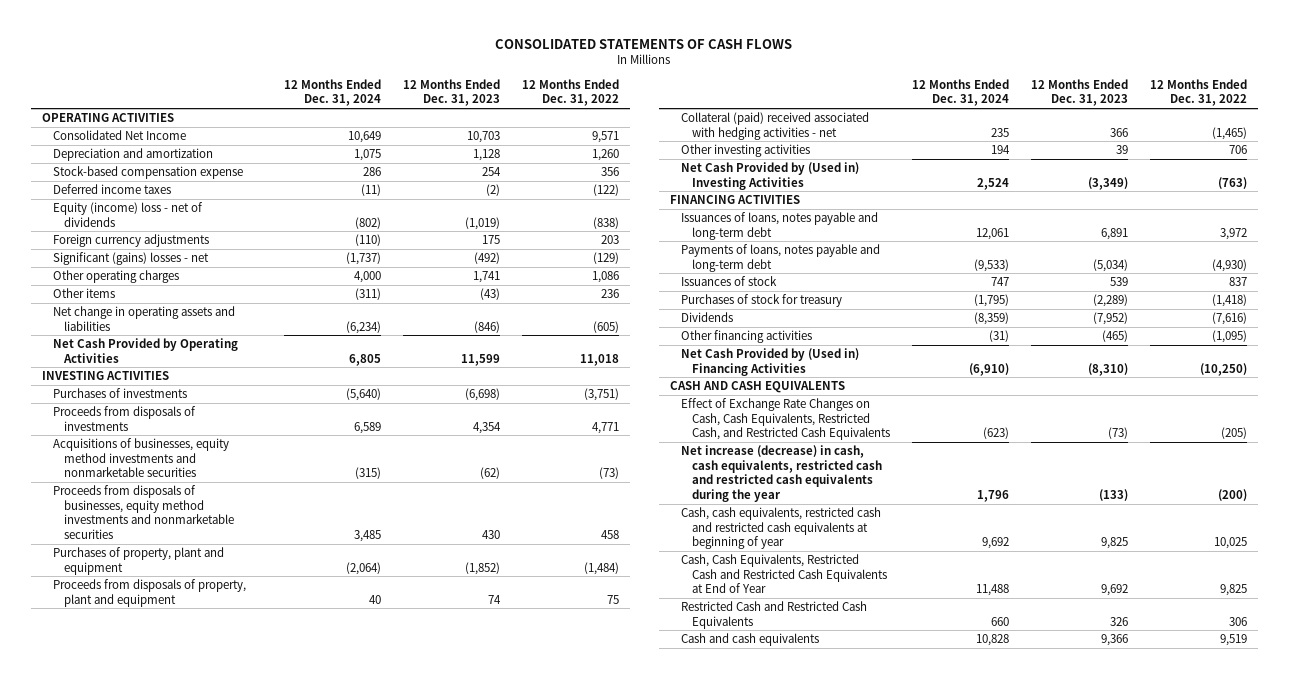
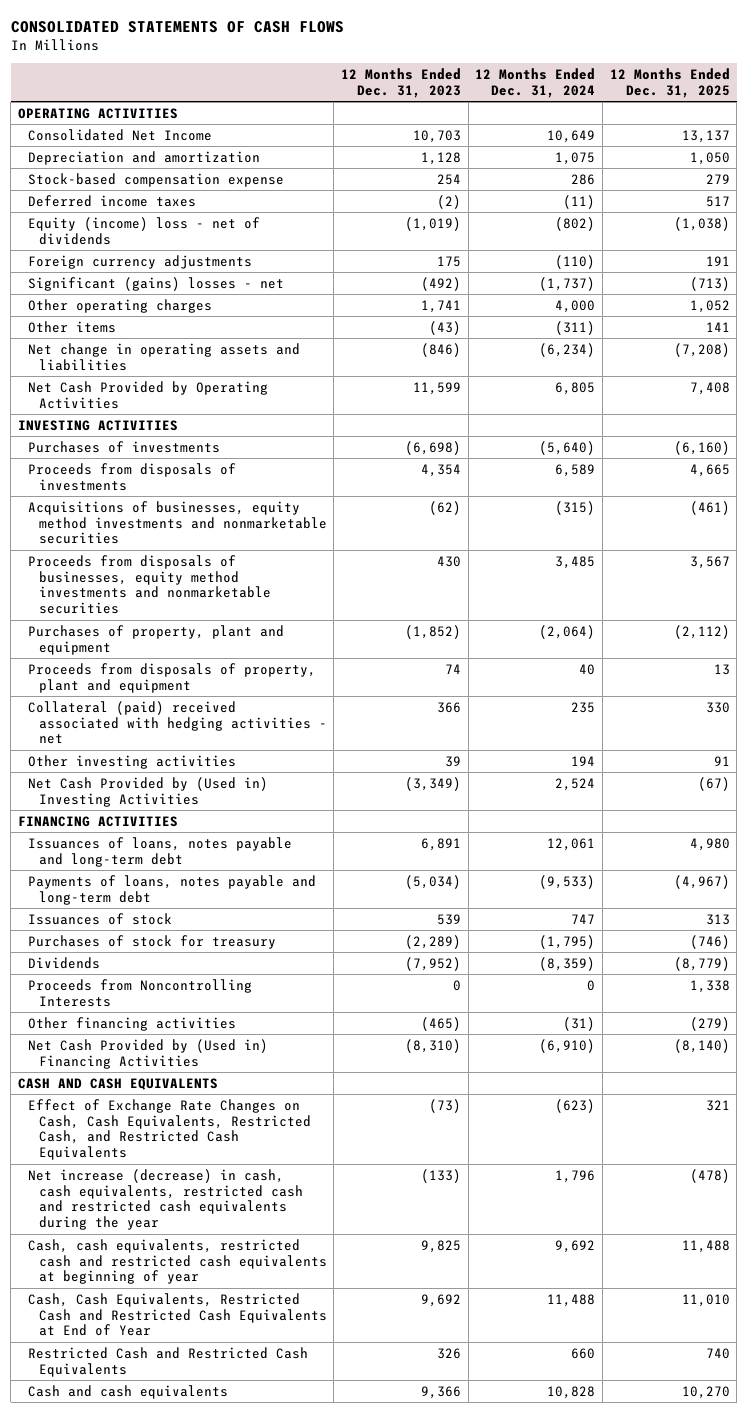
- | 12 Months Ended Dec. 31, 2024 | 12 Months Ended Dec. 31, 2023 | 12 Months Ended Dec. 31, 2022
+ | 12 Months Ended Dec. 31, 2023 | 12 Months Ended Dec. 31, 2024 | 12 Months Ended Dec. 31, 2025
+ Proceeds from Noncontrolling Interests | 0 | 0 | 1,338

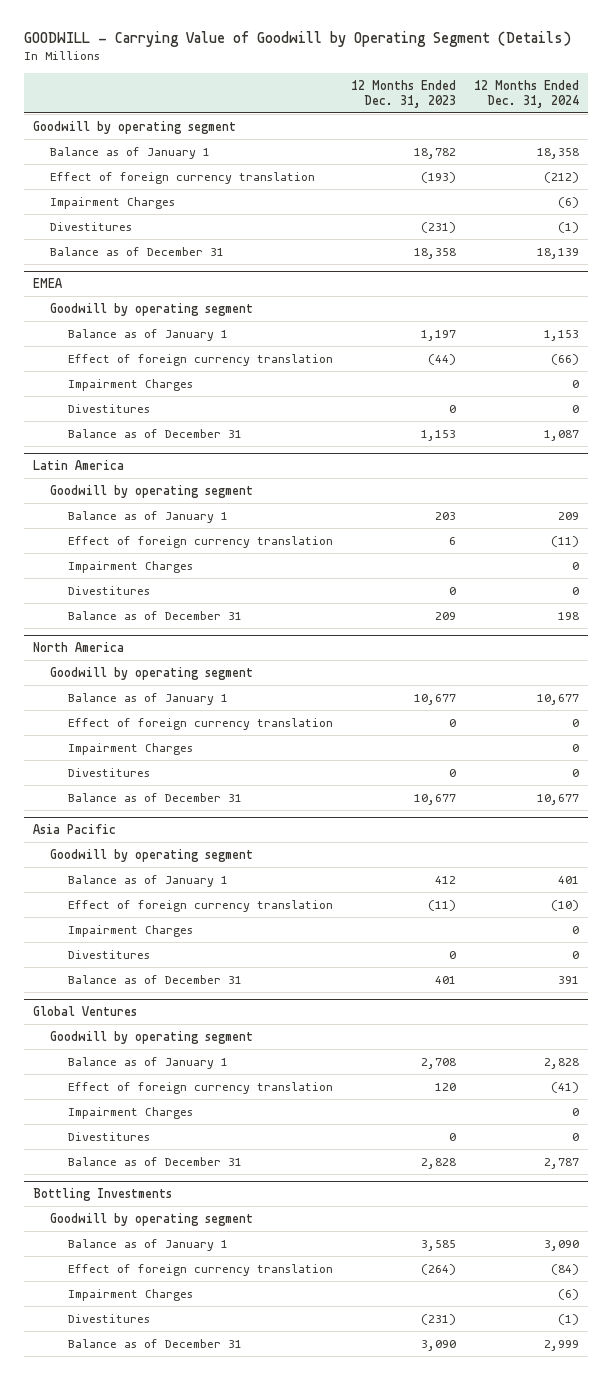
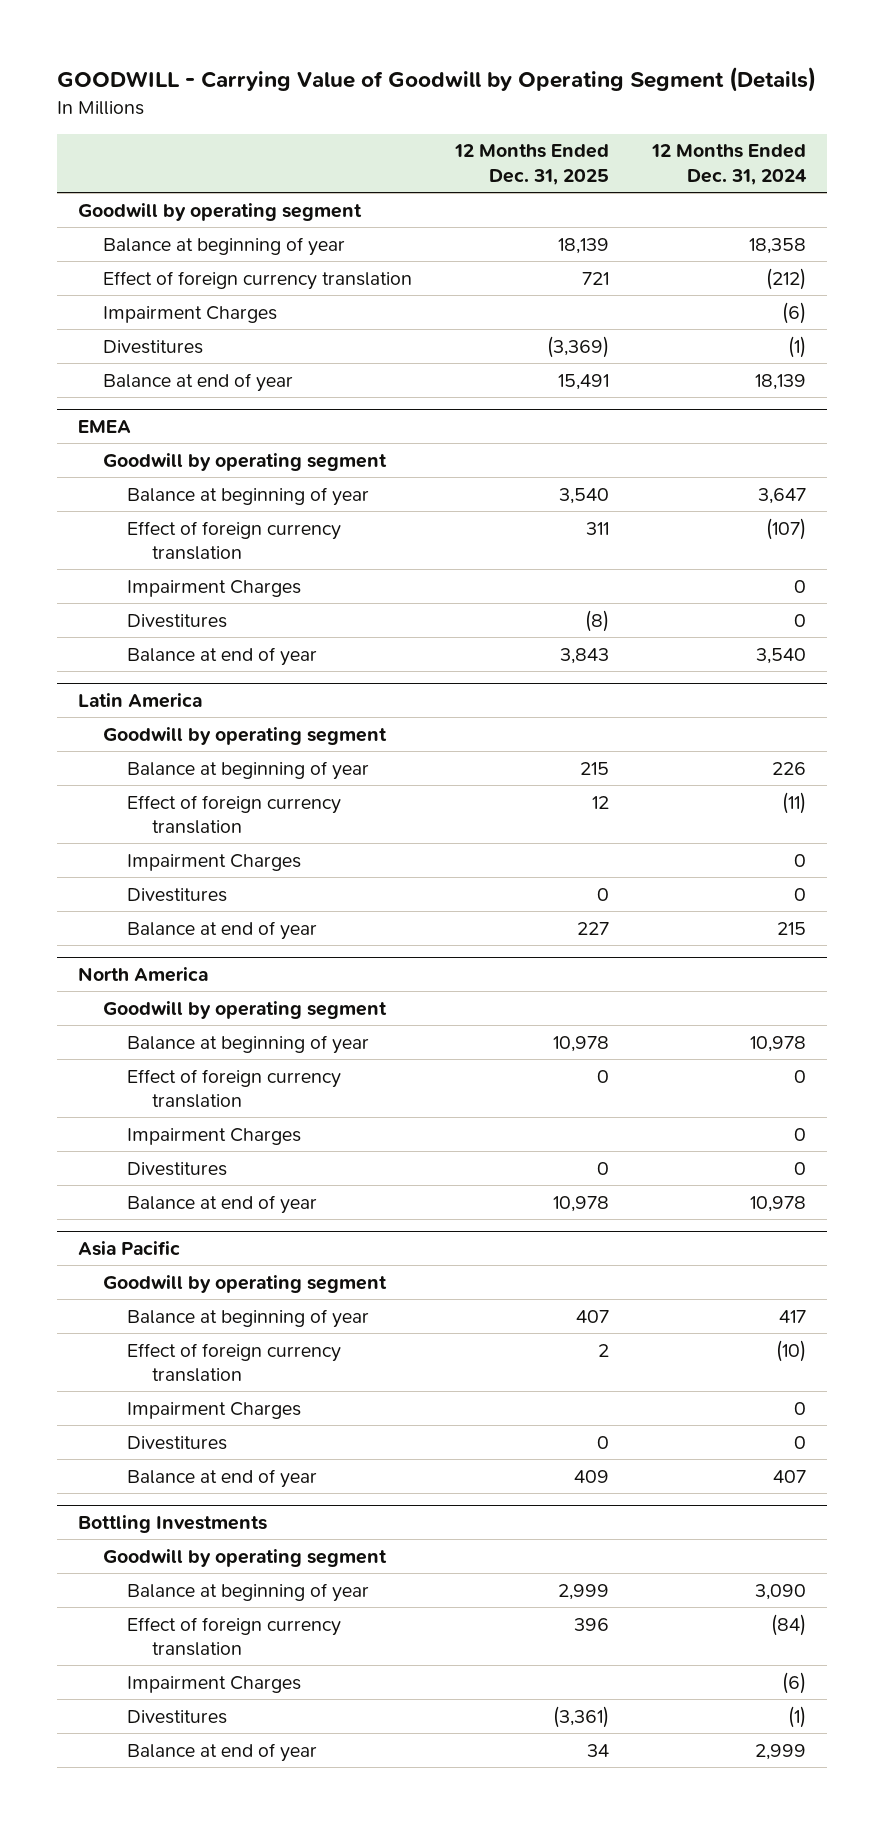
- | 12 Months Ended Dec. 31, 2023 | 12 Months Ended Dec. 31, 2024
+ | 12 Months Ended Dec. 31, 2025 | 12 Months Ended Dec. 31, 2024
- Balance as of January 1 | 18,782 | 18,358
+ Balance at beginning of year | 18,139 | 18,358
- Balance as of December 31 | 18,358 | 18,139
+ Balance at end of year | 15,491 | 18,139
@ EMEA
- Balance as of January 1 | 1,197 | 1,153
- Effect of foreign currency translation | (44) | (66)
+ Balance at beginning of year | 3,540 | 3,647
+ Effect of foreign currency translation | 311 | (107)
- Balance as of December 31 | 1,153 | 1,087
+ Balance at end of year | 3,843 | 3,540
@ Latin America
- Balance as of January 1 | 203 | 209
+ Balance at beginning of year | 215 | 226
- Balance as of December 31 | 209 | 198
+ Balance at end of year | 227 | 215
@ North America
- Balance as of January 1 | 10,677 | 10,677
+ Balance at beginning of year | 10,978 | 10,978
- Balance as of December 31 | 10,677 | 10,677
+ Balance at end of year | 10,978 | 10,978
@ Asia Pacific
- Balance as of January 1 | 412 | 401
+ Balance at beginning of year | 407 | 417
- Balance as of December 31 | 401 | 391
- Global Ventures
- Goodwill by operating segment
- Balance as of January 1 | 2,708 | 2,828
- Effect of foreign currency translation | 120 | (41)
- Impairment Charges | | 0
- Divestitures | 0 | 0
- Balance as of December 31 | 2,828 | 2,787
@ Asia Pacific
+ Balance at end of year | 409 | 407
@ Bottling Investments
- Balance as of January 1 | 3,585 | 3,090
+ Balance at beginning of year | 2,999 | 3,090
- Balance as of December 31 | 3,090 | 2,999
+ Balance at end of year | 34 | 2,999

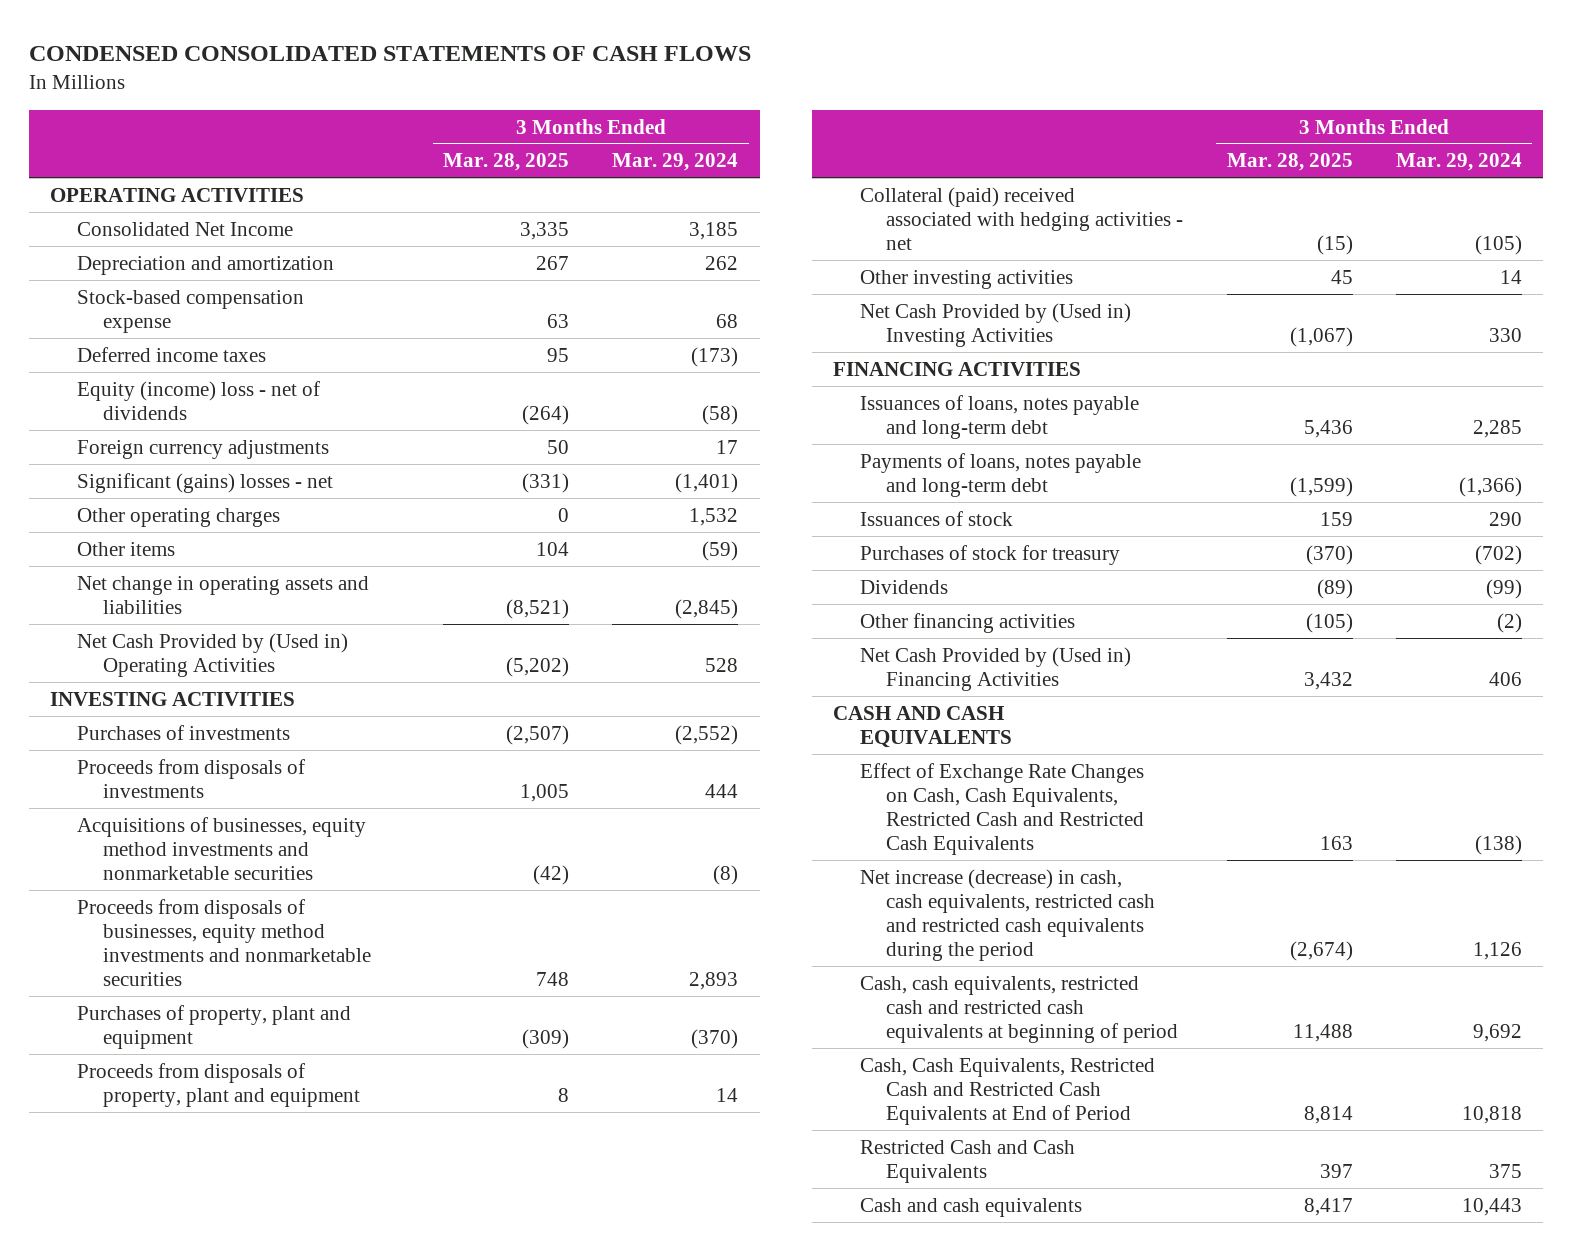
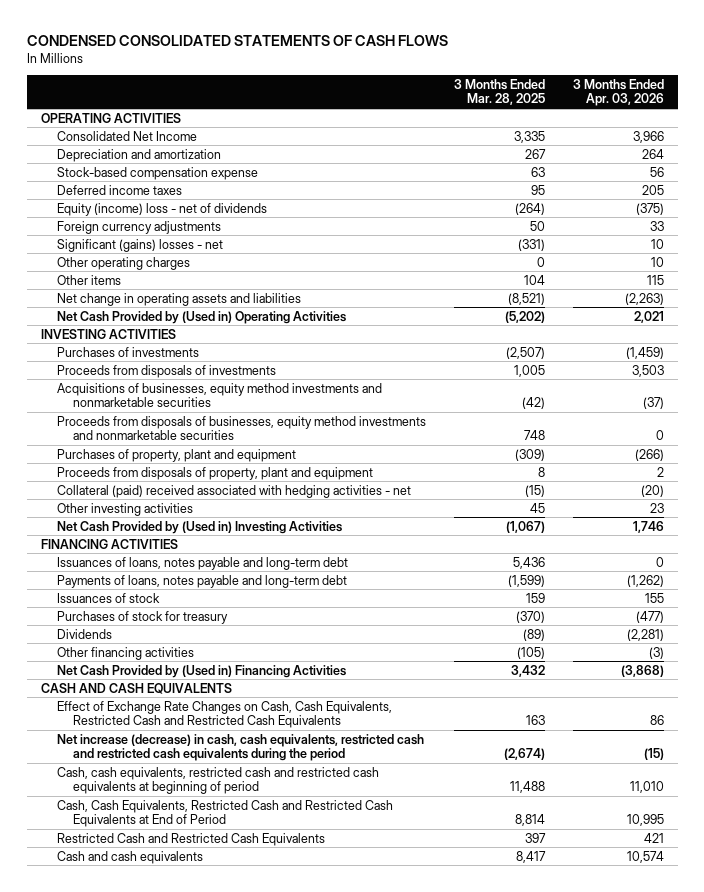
- | 3 Months Ended Mar. 28, 2025 | 3 Months Ended Mar. 29, 2024
+ | 3 Months Ended Mar. 28, 2025 | 3 Months Ended Apr. 03, 2026
- Restricted Cash and Cash Equivalents | 397 | 375
+ Restricted Cash and Restricted Cash Equivalents | 397 | 421

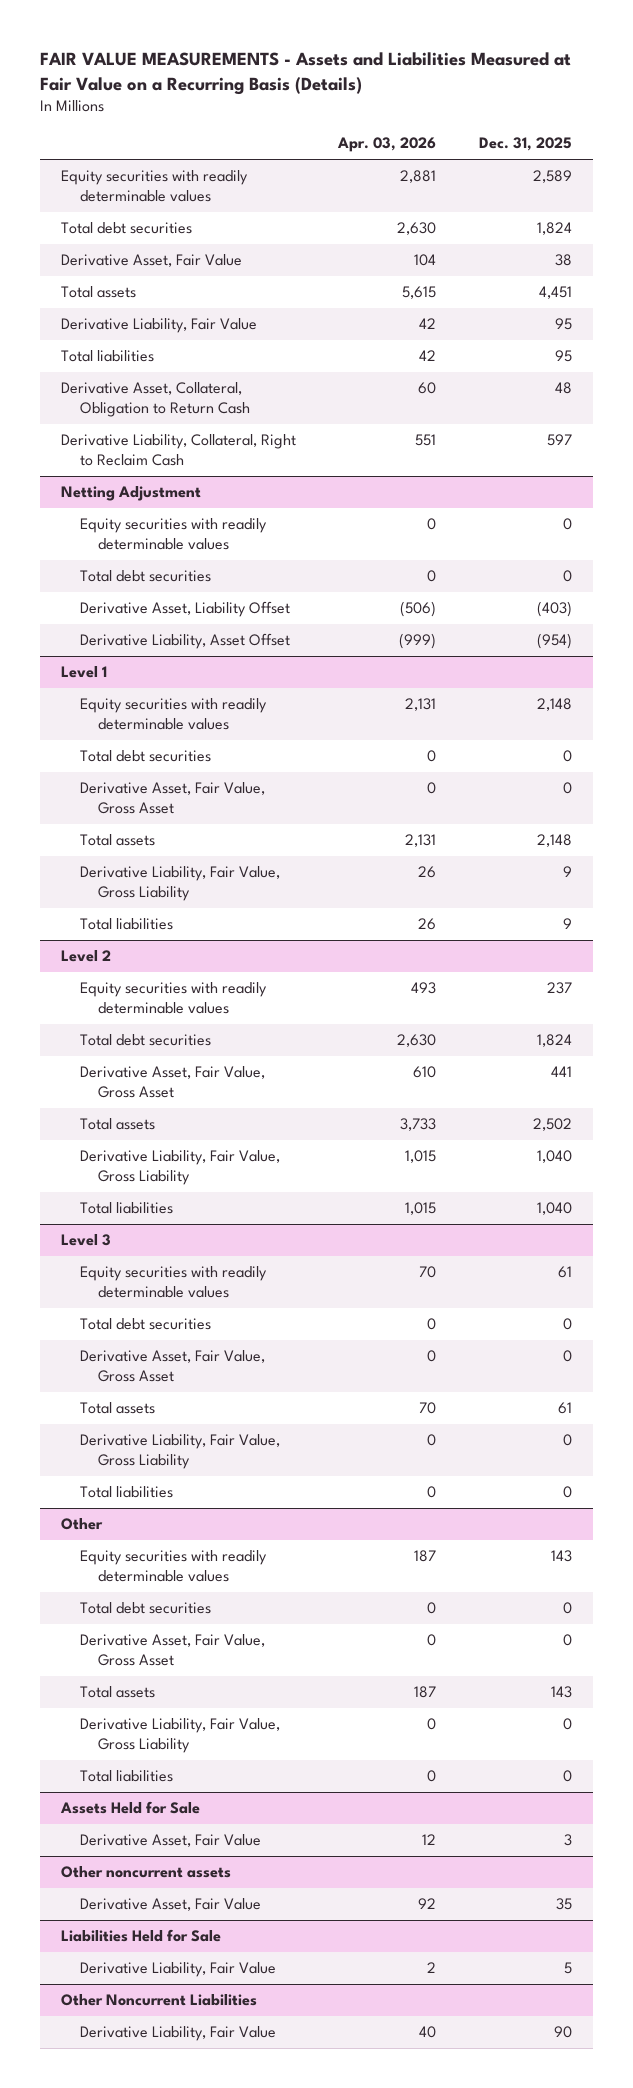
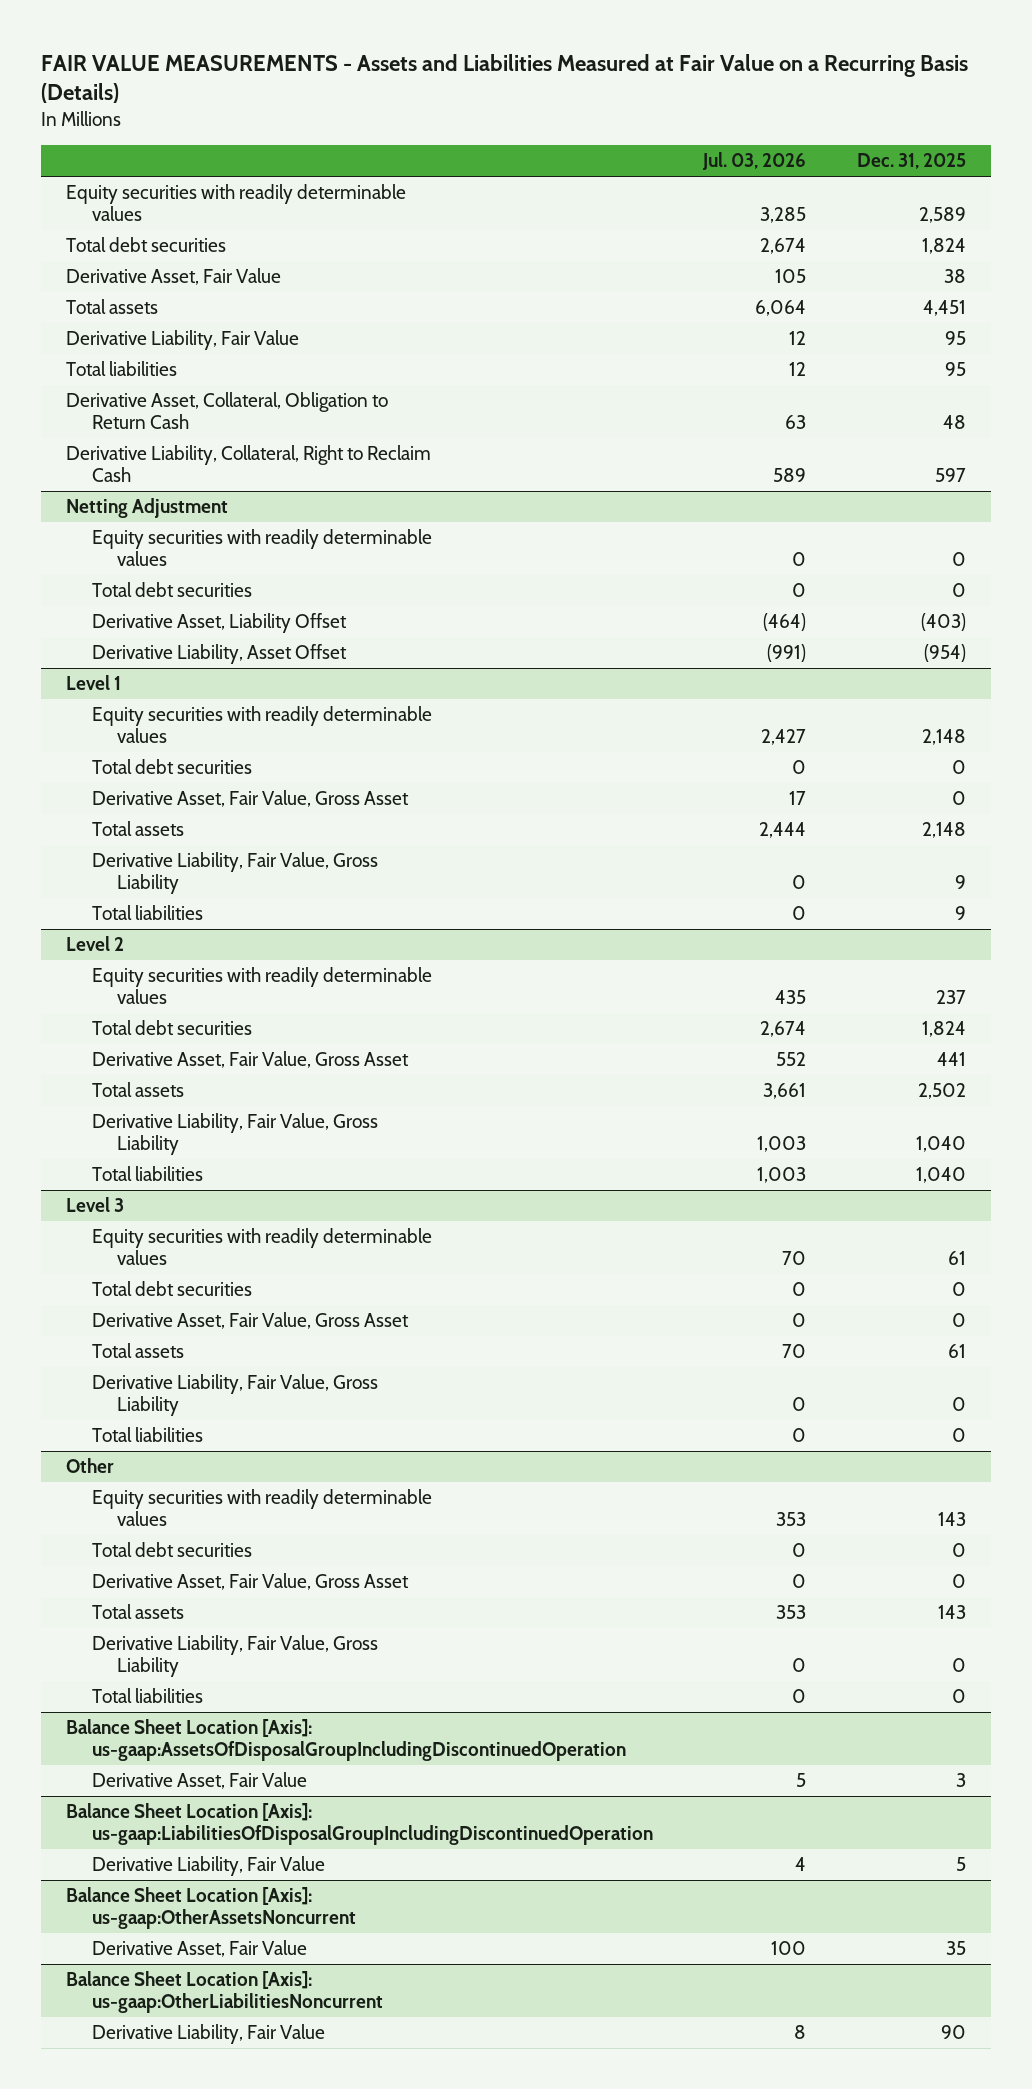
- | Apr. 03, 2026 | Dec. 31, 2025
+ | Jul. 03, 2026 | Dec. 31, 2025
- Assets Held for Sale
+ Balance Sheet Location [Axis]: us-gaap:AssetsOfDisposalGroupIncludingDiscontinuedOperation
- Other noncurrent assets
- Derivative Asset, Fair Value | 92 | 35
- Liabilities Held for Sale
+ Balance Sheet Location [Axis]: us-gaap:LiabilitiesOfDisposalGroupIncludingDiscontinuedOperation
- Other Noncurrent Liabilities
+ Balance Sheet Location [Axis]: us-gaap:OtherAssetsNoncurrent
+ Derivative Asset, Fair Value | 100 | 35
+ Balance Sheet Location [Axis]: us-gaap:OtherLiabilitiesNoncurrent

